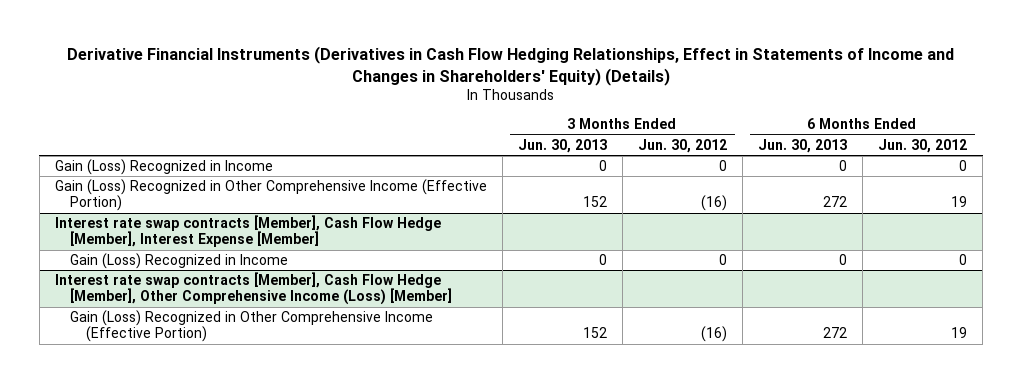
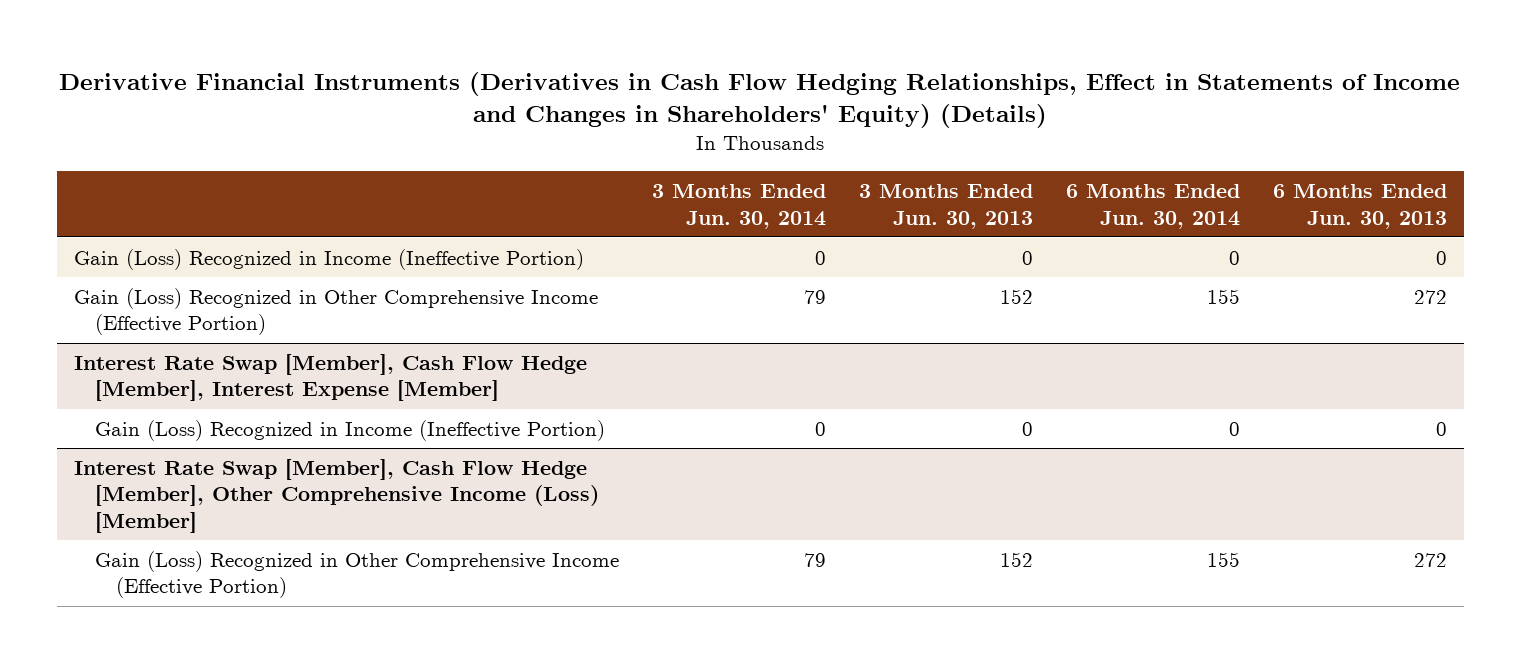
- | 3 Months Ended Jun. 30, 2013 | 3 Months Ended Jun. 30, 2012 | 6 Months Ended Jun. 30, 2013 | 6 Months Ended Jun. 30, 2012
+ | 3 Months Ended Jun. 30, 2014 | 3 Months Ended Jun. 30, 2013 | 6 Months Ended Jun. 30, 2014 | 6 Months Ended Jun. 30, 2013
- Gain (Loss) Recognized in Income | 0 | 0 | 0 | 0
+ Gain (Loss) Recognized in Income (Ineffective Portion) | 0 | 0 | 0 | 0
- Interest rate swap contracts [Member], Cash Flow Hedge [Member], Interest Expense [Member]
- Gain (Loss) Recognized in Income | 0 | 0 | 0 | 0
- Interest rate swap contracts [Member], Cash Flow Hedge [Member], Other Comprehensive Income (Loss) [Member]
+ Interest Rate Swap [Member], Cash Flow Hedge [Member], Interest Expense [Member]
+ Gain (Loss) Recognized in Income (Ineffective Portion) | 0 | 0 | 0 | 0
+ Interest Rate Swap [Member], Cash Flow Hedge [Member], Other Comprehensive Income (Loss) [Member]

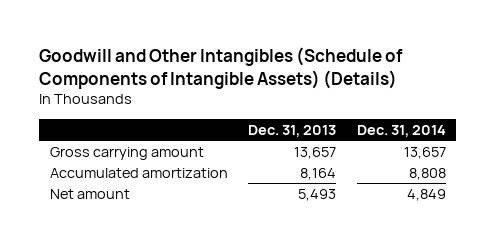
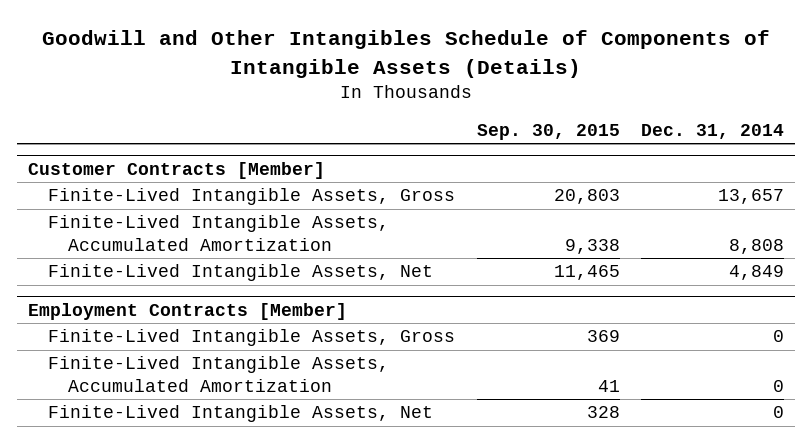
- Goodwill and Other Intangibles (Schedule of Components of Intangible Assets) (Details)
+ Goodwill and Other Intangibles Schedule of Components of Intangible Assets (Details)
- | Dec. 31, 2013 | Dec. 31, 2014
+ | Sep. 30, 2015 | Dec. 31, 2014
- Gross carrying amount | 13,657 | 13,657
- Accumulated amortization | 8,164 | 8,808
- Net amount | 5,493 | 4,849
+ Customer Contracts [Member]
+ Finite-Lived Intangible Assets, Gross | 20,803 | 13,657
+ Finite-Lived Intangible Assets, Accumulated Amortization | 9,338 | 8,808
+ Finite-Lived Intangible Assets, Net | 11,465 | 4,849
+ Employment Contracts [Member]
+ Finite-Lived Intangible Assets, Gross | 369 | 0
+ Finite-Lived Intangible Assets, Accumulated Amortization | 41 | 0
+ Finite-Lived Intangible Assets, Net | 328 | 0

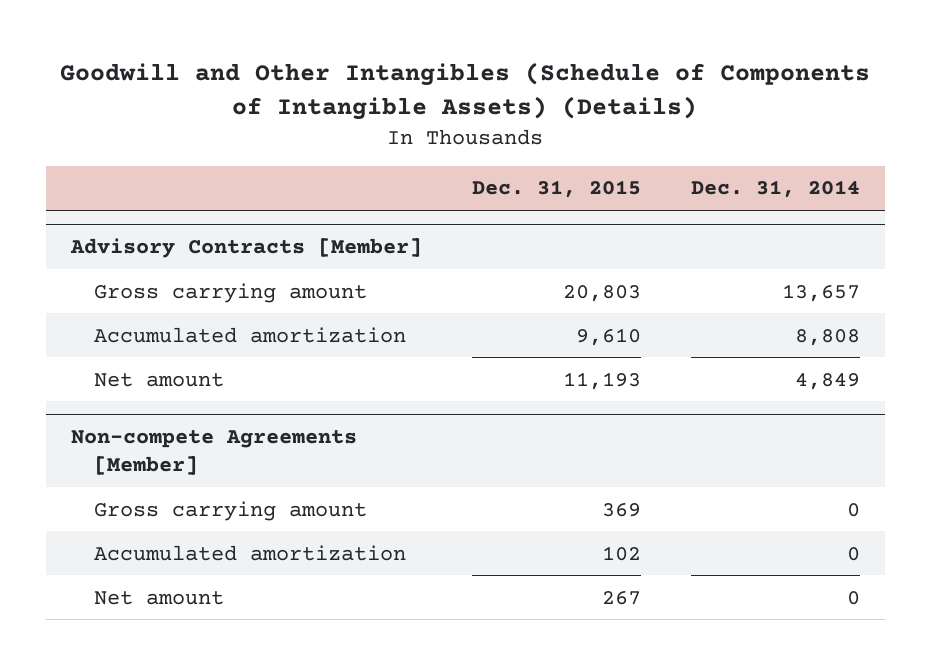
- Goodwill and Other Intangibles Schedule of Components of Intangible Assets (Details)
+ Goodwill and Other Intangibles (Schedule of Components of Intangible Assets) (Details)
- | Sep. 30, 2015 | Dec. 31, 2014
+ | Dec. 31, 2015 | Dec. 31, 2014
- Customer Contracts [Member]
- Finite-Lived Intangible Assets, Gross | 20,803 | 13,657
- Finite-Lived Intangible Assets, Accumulated Amortization | 9,338 | 8,808
- Finite-Lived Intangible Assets, Net | 11,465 | 4,849
- Employment Contracts [Member]
- Finite-Lived Intangible Assets, Gross | 369 | 0
- Finite-Lived Intangible Assets, Accumulated Amortization | 41 | 0
- Finite-Lived Intangible Assets, Net | 328 | 0
+ Advisory Contracts [Member]
+ Gross carrying amount | 20,803 | 13,657
+ Accumulated amortization | 9,610 | 8,808
+ Net amount | 11,193 | 4,849
+ Non-compete Agreements [Member]
+ Gross carrying amount | 369 | 0
+ Accumulated amortization | 102 | 0
+ Net amount | 267 | 0

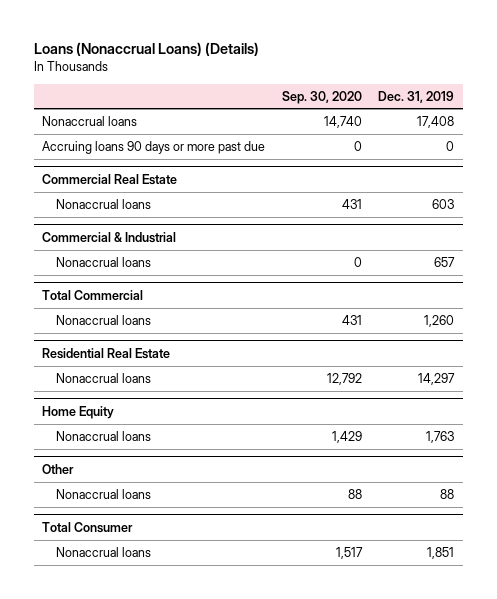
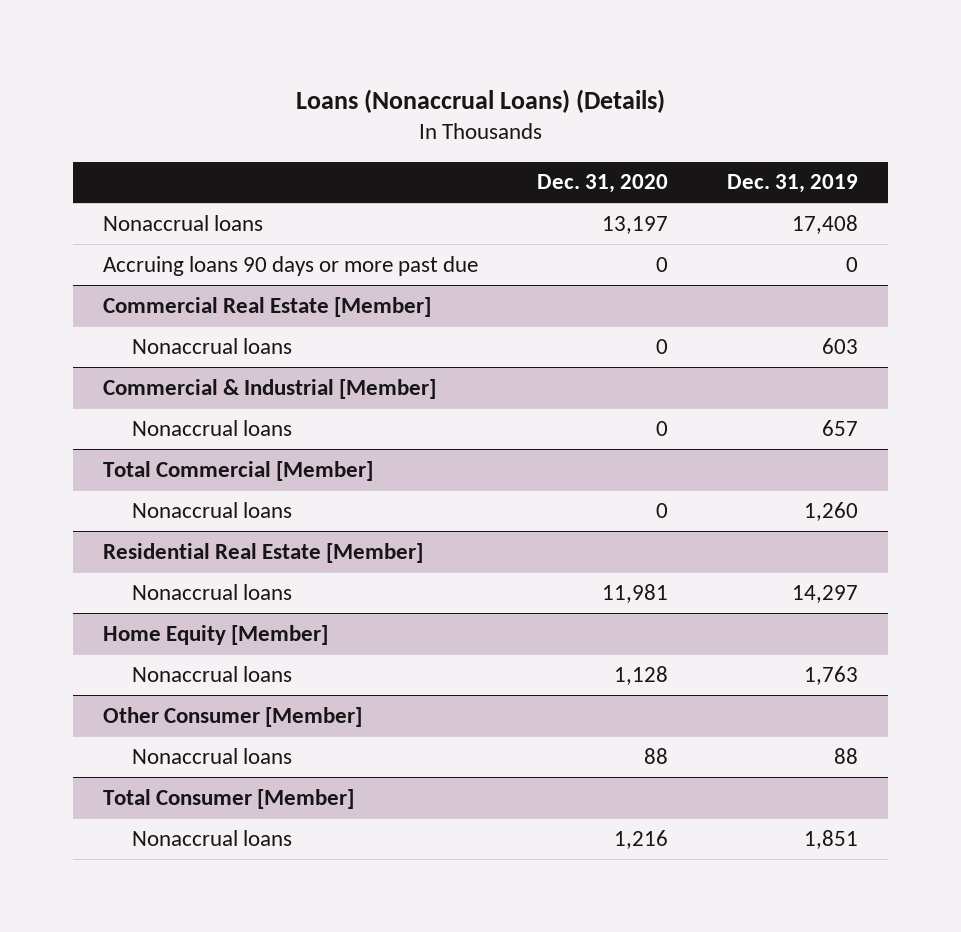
- | Sep. 30, 2020 | Dec. 31, 2019
+ | Dec. 31, 2020 | Dec. 31, 2019
- Commercial Real Estate
+ Commercial Real Estate [Member]
- Commercial & Industrial
+ Commercial & Industrial [Member]
- Total Commercial
+ Total Commercial [Member]
- Residential Real Estate
+ Residential Real Estate [Member]
- Home Equity
+ Home Equity [Member]
- Other
+ Other Consumer [Member]
- Total Consumer
+ Total Consumer [Member]

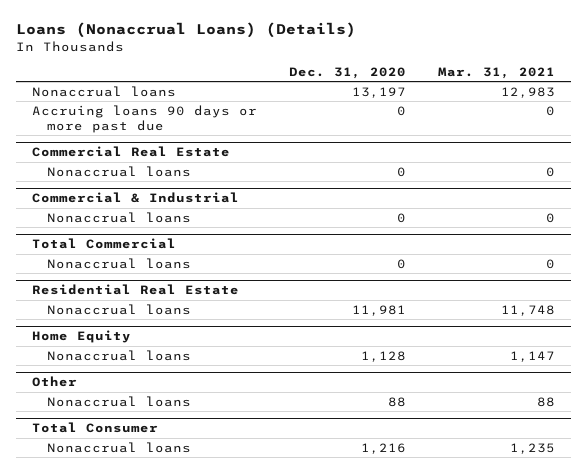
- | Dec. 31, 2020 | Dec. 31, 2019
+ | Dec. 31, 2020 | Mar. 31, 2021
- Commercial Real Estate [Member]
+ Commercial Real Estate
- Commercial & Industrial [Member]
+ Commercial & Industrial
- Total Commercial [Member]
+ Total Commercial
- Residential Real Estate [Member]
+ Residential Real Estate
- Home Equity [Member]
+ Home Equity
- Other Consumer [Member]
+ Other
- Total Consumer [Member]
+ Total Consumer

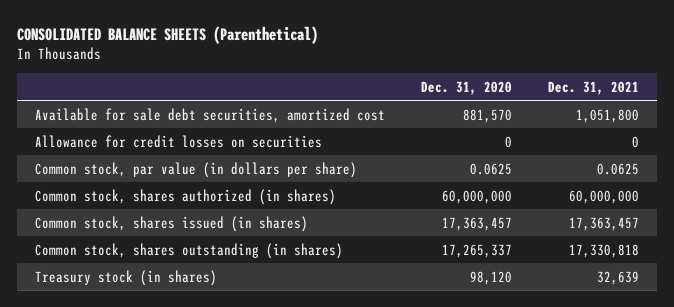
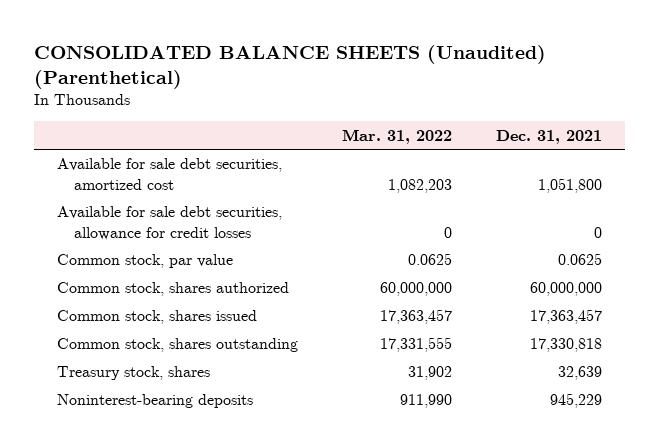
- CONSOLIDATED BALANCE SHEETS (Parenthetical)
+ CONSOLIDATED BALANCE SHEETS (Unaudited) (Parenthetical)
- | Dec. 31, 2020 | Dec. 31, 2021
+ | Mar. 31, 2022 | Dec. 31, 2021
- Allowance for credit losses on securities | 0 | 0
- Common stock, par value (in dollars per share) | 0.0625 | 0.0625
- Common stock, shares authorized (in shares) | 60,000,000 | 60,000,000
- Common stock, shares issued (in shares) | 17,363,457 | 17,363,457
- Common stock, shares outstanding (in shares) | 17,265,337 | 17,330,818
- Treasury stock (in shares) | 98,120 | 32,639
+ Available for sale debt securities, allowance for credit losses | 0 | 0
+ Common stock, par value | 0.0625 | 0.0625
+ Common stock, shares authorized | 60,000,000 | 60,000,000
+ Common stock, shares issued | 17,363,457 | 17,363,457
+ Common stock, shares outstanding | 17,331,555 | 17,330,818
+ Treasury stock, shares | 31,902 | 32,639
+ Noninterest-bearing deposits | 911,990 | 945,229

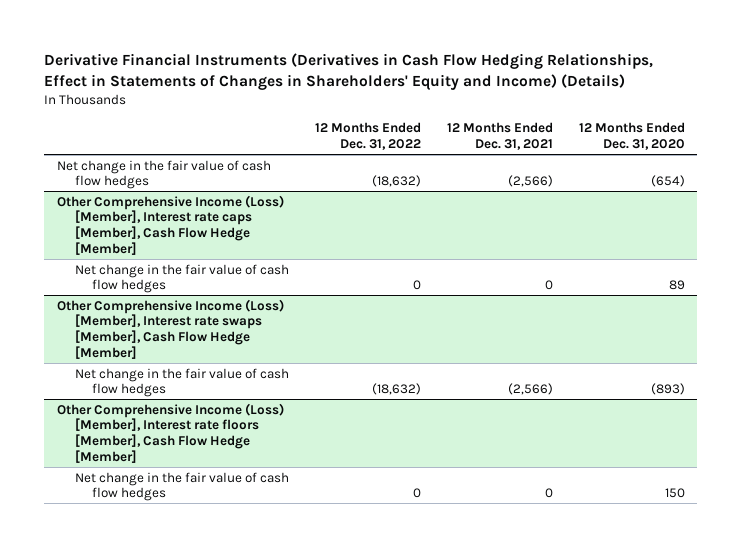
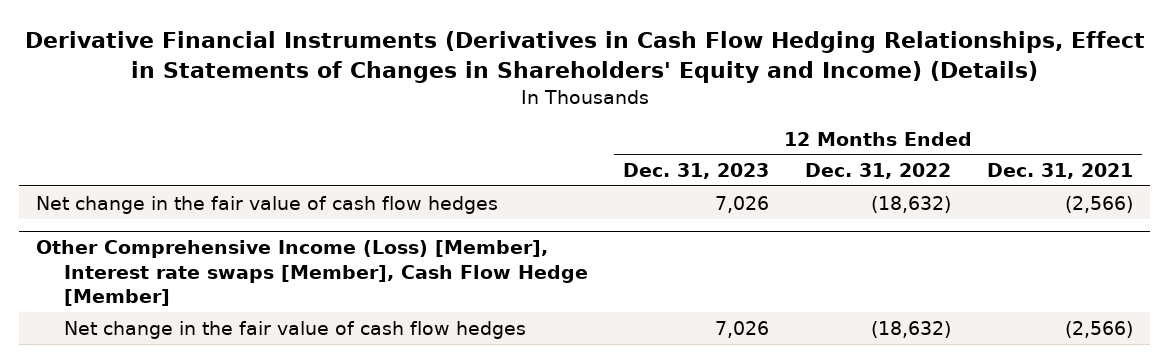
- | 12 Months Ended Dec. 31, 2022 | 12 Months Ended Dec. 31, 2021 | 12 Months Ended Dec. 31, 2020
+ | 12 Months Ended Dec. 31, 2023 | 12 Months Ended Dec. 31, 2022 | 12 Months Ended Dec. 31, 2021
- Other Comprehensive Income (Loss) [Member], Interest rate caps [Member], Cash Flow Hedge [Member]
- Net change in the fair value of cash flow hedges | 0 | 0 | 89
- Other Comprehensive Income (Loss) [Member], Interest rate floors [Member], Cash Flow Hedge [Member]
- Net change in the fair value of cash flow hedges | 0 | 0 | 150

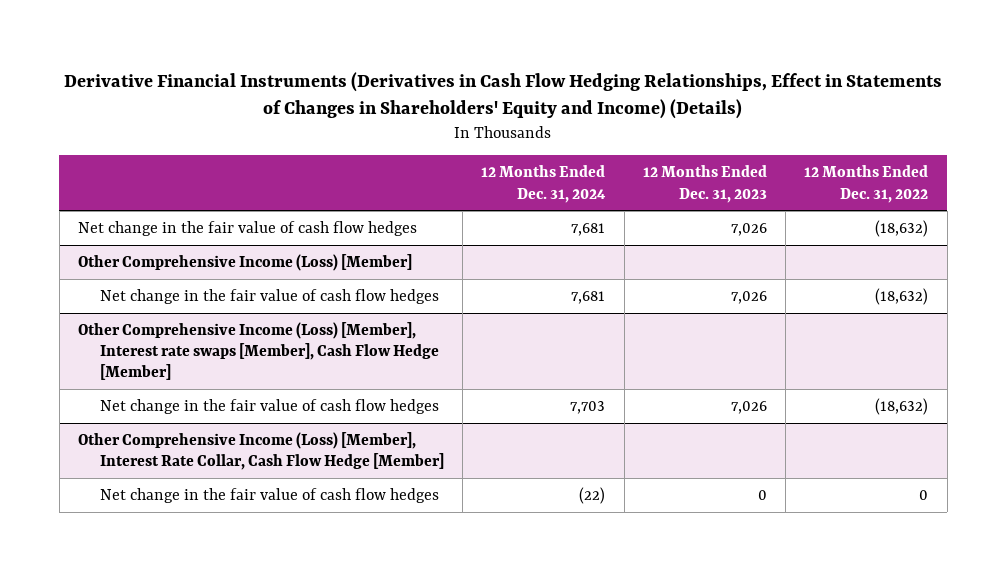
- | 12 Months Ended Dec. 31, 2023 | 12 Months Ended Dec. 31, 2022 | 12 Months Ended Dec. 31, 2021
+ | 12 Months Ended Dec. 31, 2024 | 12 Months Ended Dec. 31, 2023 | 12 Months Ended Dec. 31, 2022
+ Other Comprehensive Income (Loss) [Member]
+ Net change in the fair value of cash flow hedges | 7,681 | 7,026 | (18,632)
+ Other Comprehensive Income (Loss) [Member], Interest Rate Collar, Cash Flow Hedge [Member]
+ Net change in the fair value of cash flow hedges | (22) | 0 | 0

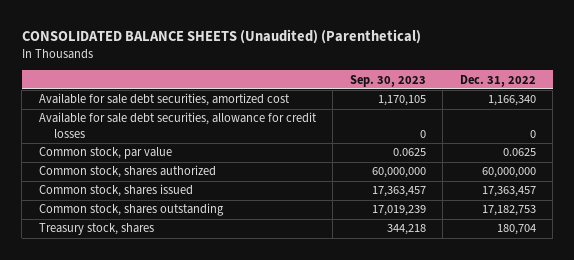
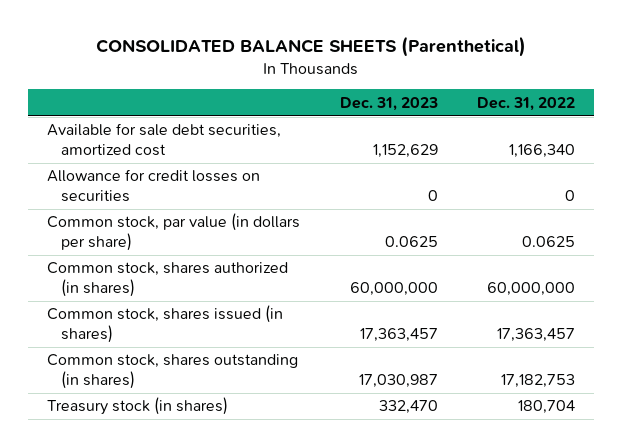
- CONSOLIDATED BALANCE SHEETS (Unaudited) (Parenthetical)
+ CONSOLIDATED BALANCE SHEETS (Parenthetical)
- | Sep. 30, 2023 | Dec. 31, 2022
+ | Dec. 31, 2023 | Dec. 31, 2022
- Available for sale debt securities, allowance for credit losses | 0 | 0
- Common stock, par value | 0.0625 | 0.0625
- Common stock, shares authorized | 60,000,000 | 60,000,000
- Common stock, shares issued | 17,363,457 | 17,363,457
- Common stock, shares outstanding | 17,019,239 | 17,182,753
- Treasury stock, shares | 344,218 | 180,704
+ Allowance for credit losses on securities | 0 | 0
+ Common stock, par value (in dollars per share) | 0.0625 | 0.0625
+ Common stock, shares authorized (in shares) | 60,000,000 | 60,000,000
+ Common stock, shares issued (in shares) | 17,363,457 | 17,363,457
+ Common stock, shares outstanding (in shares) | 17,030,987 | 17,182,753
+ Treasury stock (in shares) | 332,470 | 180,704

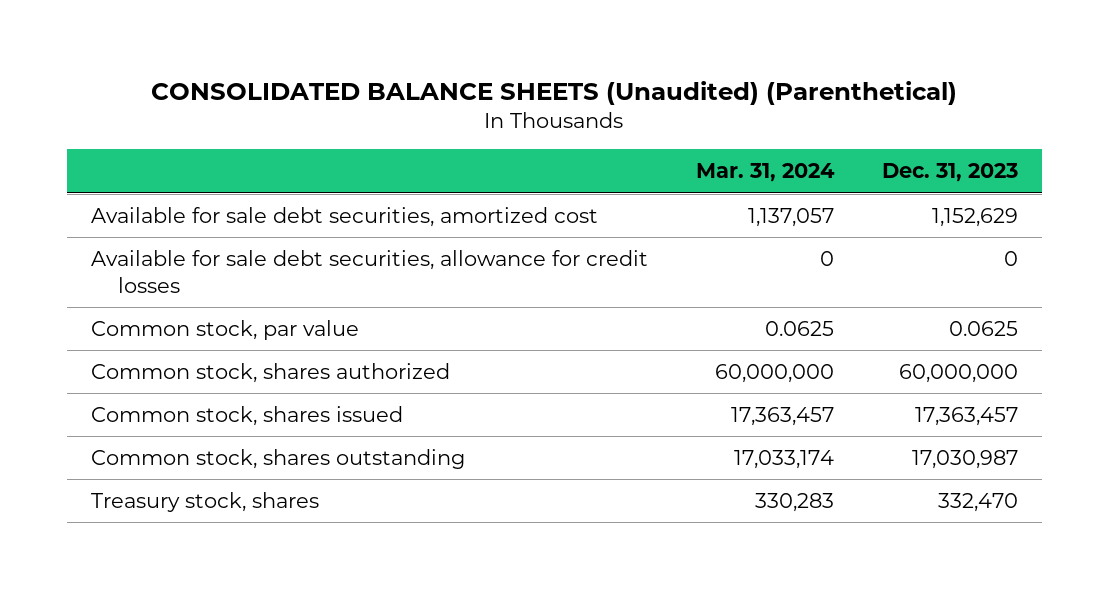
- CONSOLIDATED BALANCE SHEETS (Parenthetical)
+ CONSOLIDATED BALANCE SHEETS (Unaudited) (Parenthetical)
- | Dec. 31, 2023 | Dec. 31, 2022
+ | Mar. 31, 2024 | Dec. 31, 2023
- Allowance for credit losses on securities | 0 | 0
- Common stock, par value (in dollars per share) | 0.0625 | 0.0625
- Common stock, shares authorized (in shares) | 60,000,000 | 60,000,000
- Common stock, shares issued (in shares) | 17,363,457 | 17,363,457
- Common stock, shares outstanding (in shares) | 17,030,987 | 17,182,753
- Treasury stock (in shares) | 332,470 | 180,704
+ Available for sale debt securities, allowance for credit losses | 0 | 0
+ Common stock, par value | 0.0625 | 0.0625
+ Common stock, shares authorized | 60,000,000 | 60,000,000
+ Common stock, shares issued | 17,363,457 | 17,363,457
+ Common stock, shares outstanding | 17,033,174 | 17,030,987
+ Treasury stock, shares | 330,283 | 332,470

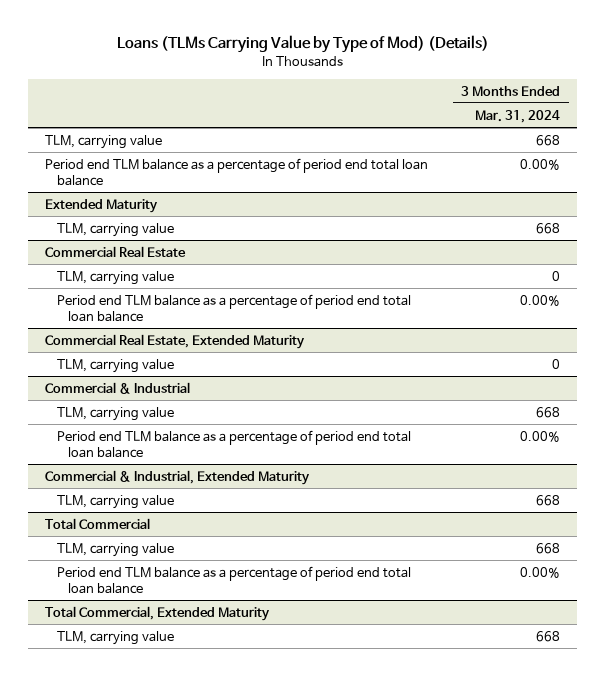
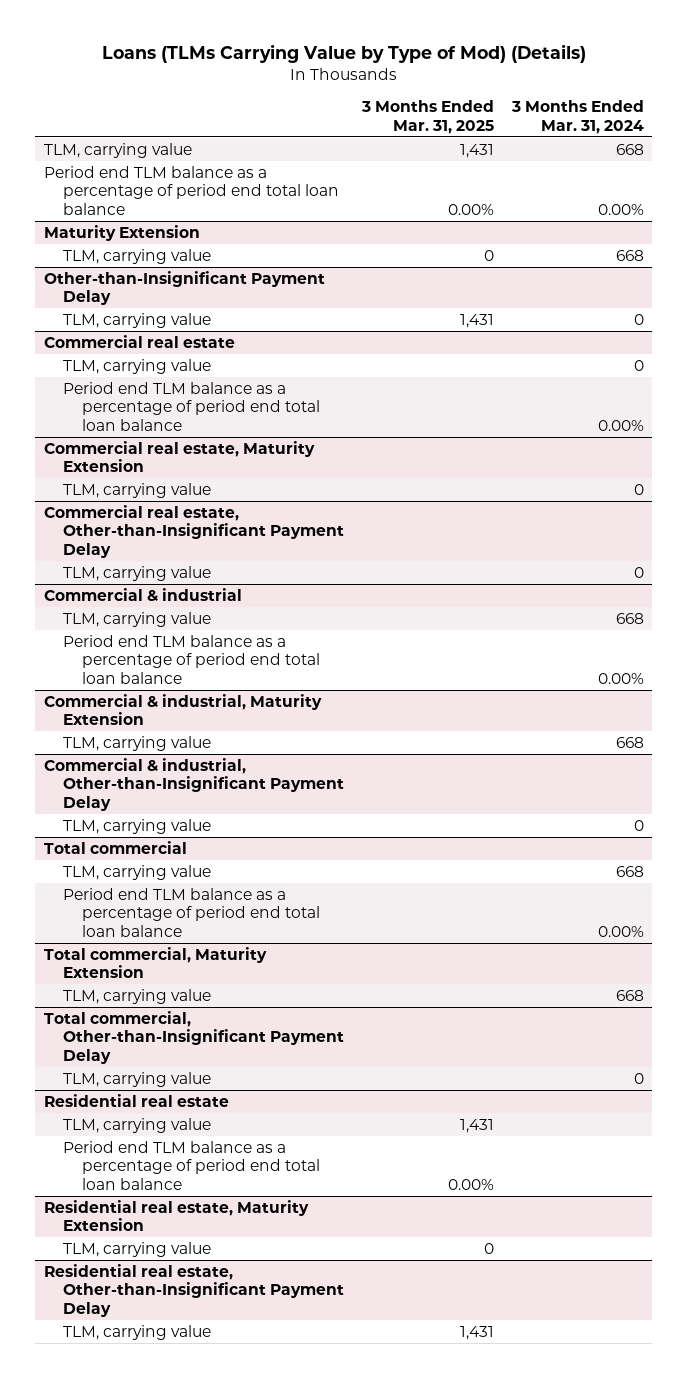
- | 3 Months Ended Mar. 31, 2024
+ | 3 Months Ended Mar. 31, 2025 | 3 Months Ended Mar. 31, 2024
- Extended Maturity
+ Maturity Extension
- Commercial Real Estate
+ Other-than-Insignificant Payment Delay
+ Commercial real estate
+ TLM, carrying value | | 0
- Commercial Real Estate, Extended Maturity
+ Commercial real estate, Maturity Extension
- Commercial & Industrial
+ Commercial real estate, Other-than-Insignificant Payment Delay
+ TLM, carrying value | | 0
+ Commercial & industrial
- Commercial & Industrial, Extended Maturity
+ Commercial & industrial, Maturity Extension
- Total Commercial
+ Commercial & industrial, Other-than-Insignificant Payment Delay
+ TLM, carrying value | | 0
+ Total commercial
- Total Commercial, Extended Maturity
+ Total commercial, Maturity Extension
+ Total commercial, Other-than-Insignificant Payment Delay
+ TLM, carrying value | | 0
+ Residential real estate
+ TLM, carrying value | 1,431 |
+ Period end TLM balance as a percentage of period end total loan balance | 0.00% |
+ Residential real estate, Maturity Extension
+ TLM, carrying value | 0 |
+ Residential real estate, Other-than-Insignificant Payment Delay
+ TLM, carrying value | 1,431 |

